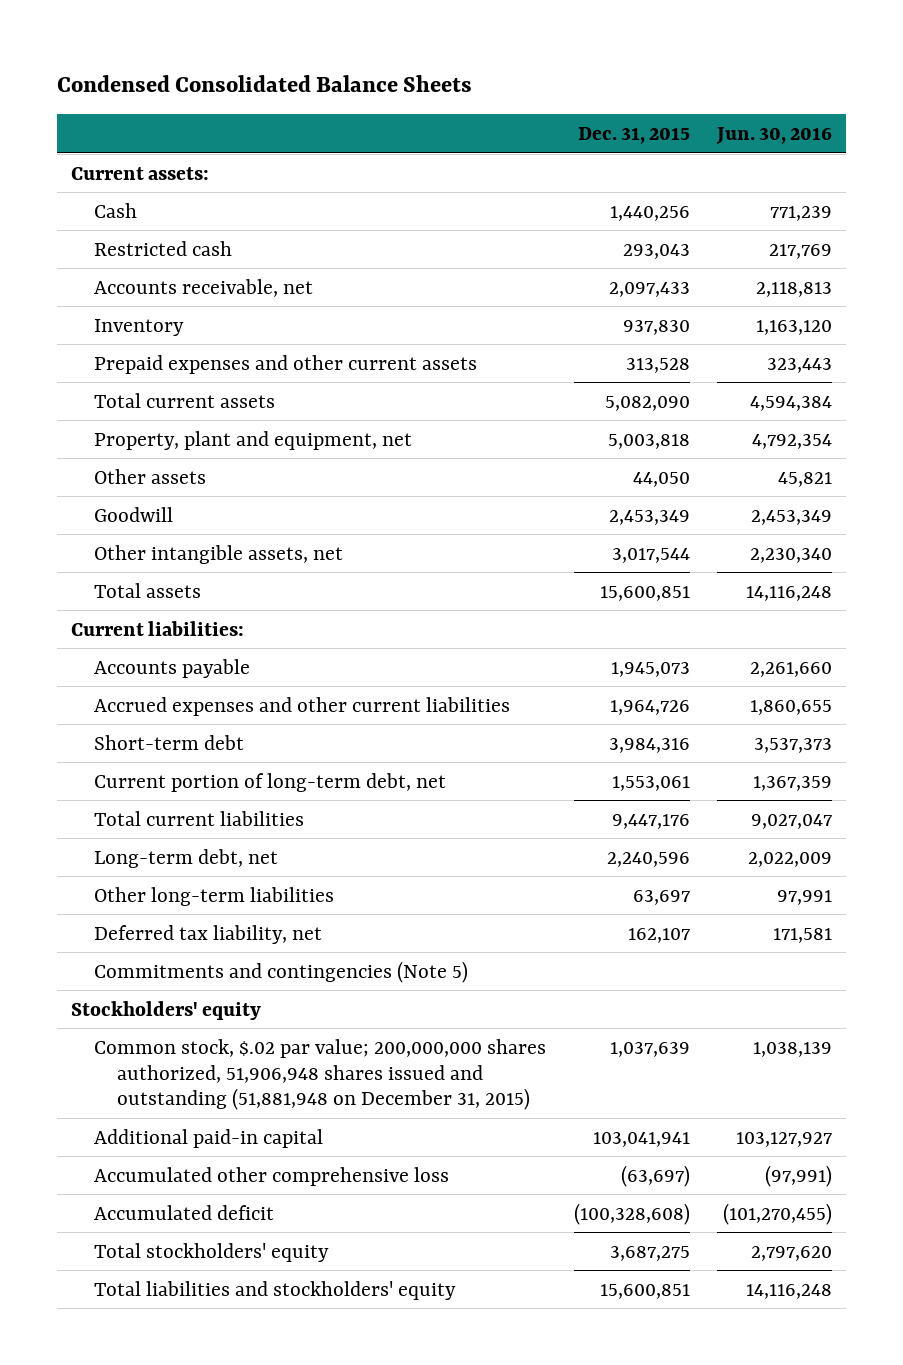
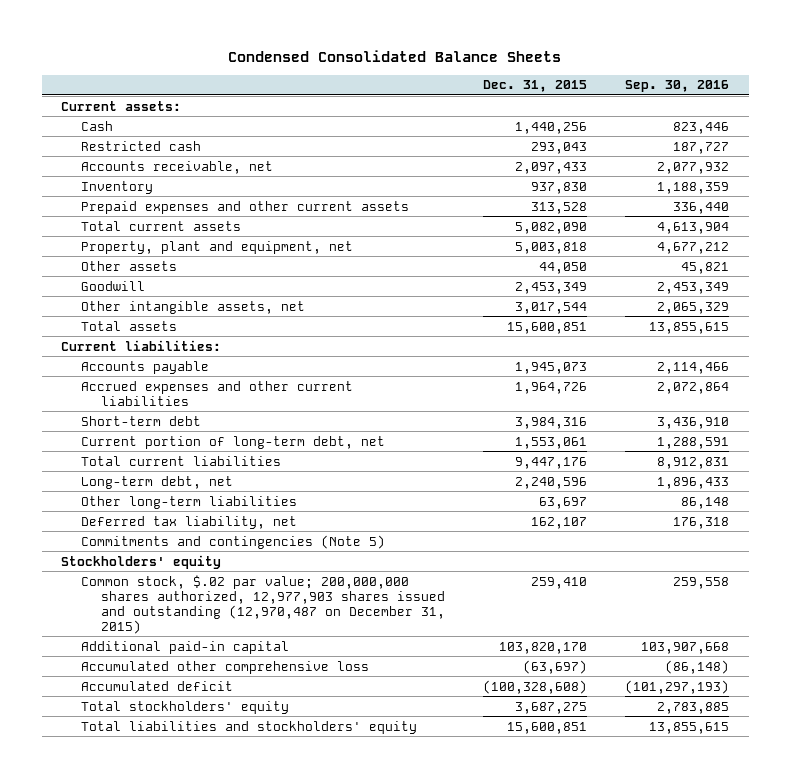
- | Dec. 31, 2015 | Jun. 30, 2016
+ | Dec. 31, 2015 | Sep. 30, 2016
- Common stock, $.02 par value; 200,000,000 shares authorized, 51,906,948 shares issued and outstanding (51,881,948 on December 31, 2015) | 1,037,639 | 1,038,139
- Additional paid-in capital | 103,041,941 | 103,127,927
+ Common stock, $.02 par value; 200,000,000 shares authorized, 12,977,903 shares issued and outstanding (12,970,487 on December 31, 2015) | 259,410 | 259,558
+ Additional paid-in capital | 103,820,170 | 103,907,668

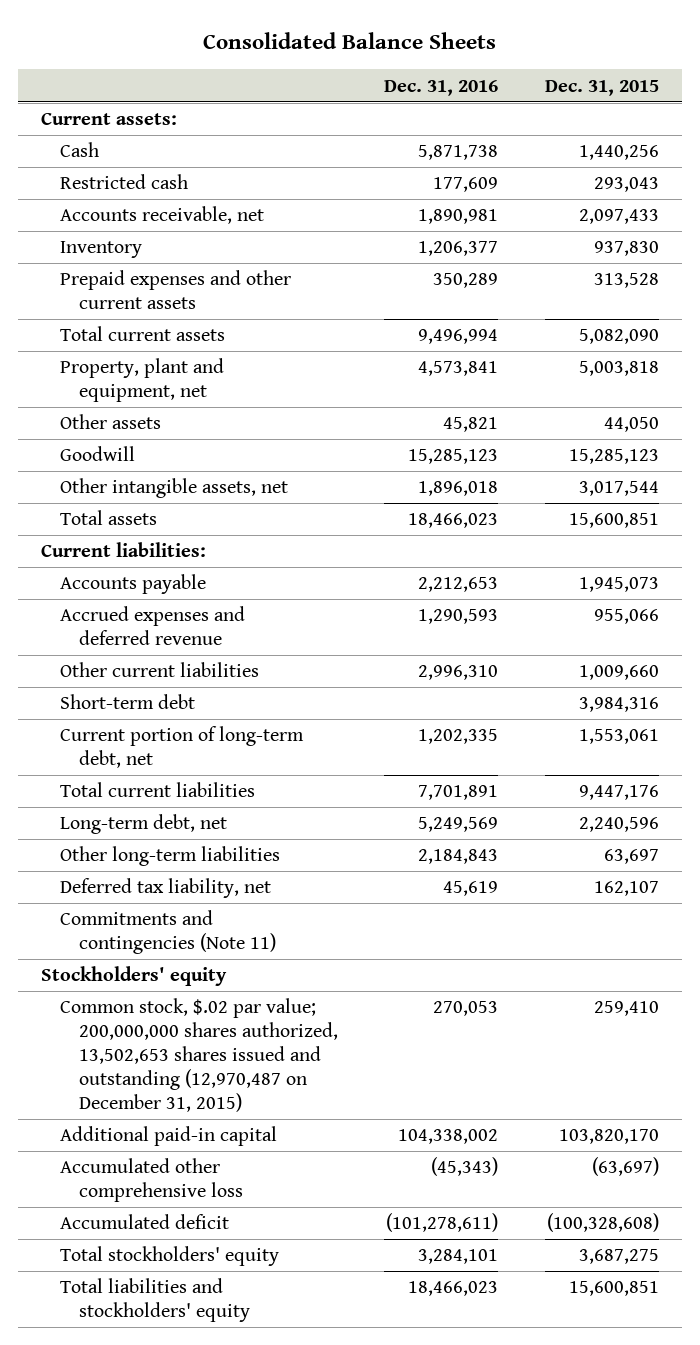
- Condensed Consolidated Balance Sheets
+ Consolidated Balance Sheets
- | Dec. 31, 2015 | Sep. 30, 2016
+ | Dec. 31, 2016 | Dec. 31, 2015
- Goodwill | 2,453,349 | 2,453,349
+ Goodwill | 15,285,123 | 15,285,123
- Accrued expenses and other current liabilities | 1,964,726 | 2,072,864
+ Accrued expenses and deferred revenue | 1,290,593 | 955,066
+ Other current liabilities | 2,996,310 | 1,009,660
- Commitments and contingencies (Note 5)
+ Commitments and contingencies (Note 11)
- Common stock, $.02 par value; 200,000,000 shares authorized, 12,977,903 shares issued and outstanding (12,970,487 on December 31, 2015) | 259,410 | 259,558
+ Common stock, $.02 par value; 200,000,000 shares authorized, 13,502,653 shares issued and outstanding (12,970,487 on December 31, 2015) | 270,053 | 259,410

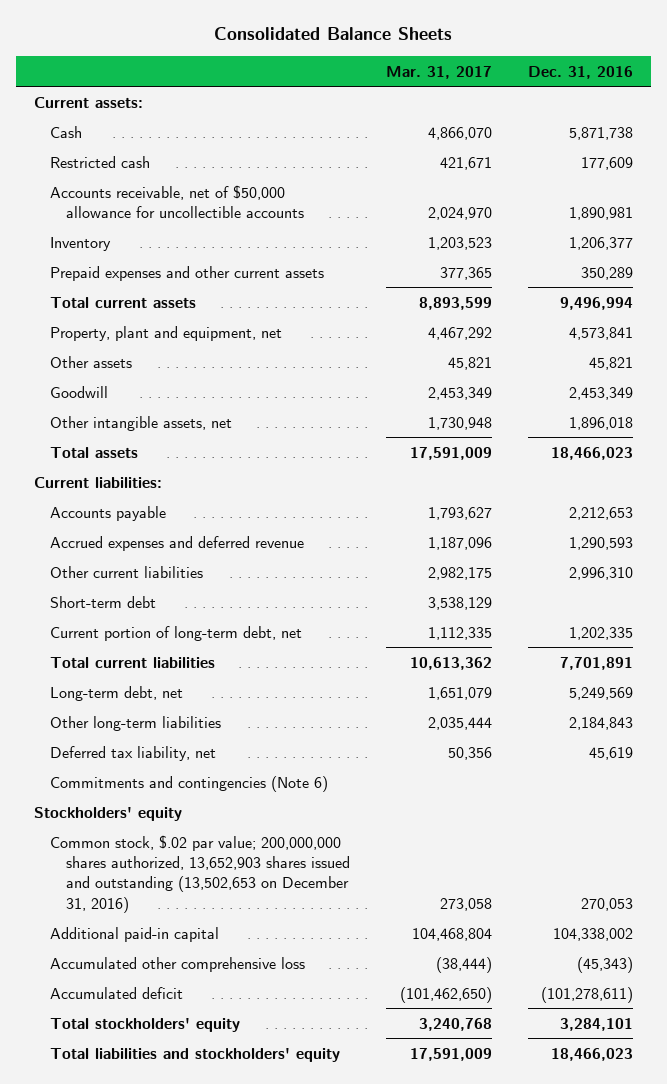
- | Dec. 31, 2016 | Dec. 31, 2015
+ | Mar. 31, 2017 | Dec. 31, 2016
- Accounts receivable, net | 1,890,981 | 2,097,433
+ Accounts receivable, net of $50,000 allowance for uncollectible accounts | 2,024,970 | 1,890,981
- Goodwill | 15,285,123 | 15,285,123
+ Goodwill | 2,453,349 | 2,453,349
- Commitments and contingencies (Note 11)
+ Commitments and contingencies (Note 6)
- Common stock, $.02 par value; 200,000,000 shares authorized, 13,502,653 shares issued and outstanding (12,970,487 on December 31, 2015) | 270,053 | 259,410
+ Common stock, $.02 par value; 200,000,000 shares authorized, 13,652,903 shares issued and outstanding (13,502,653 on December 31, 2016) | 273,058 | 270,053

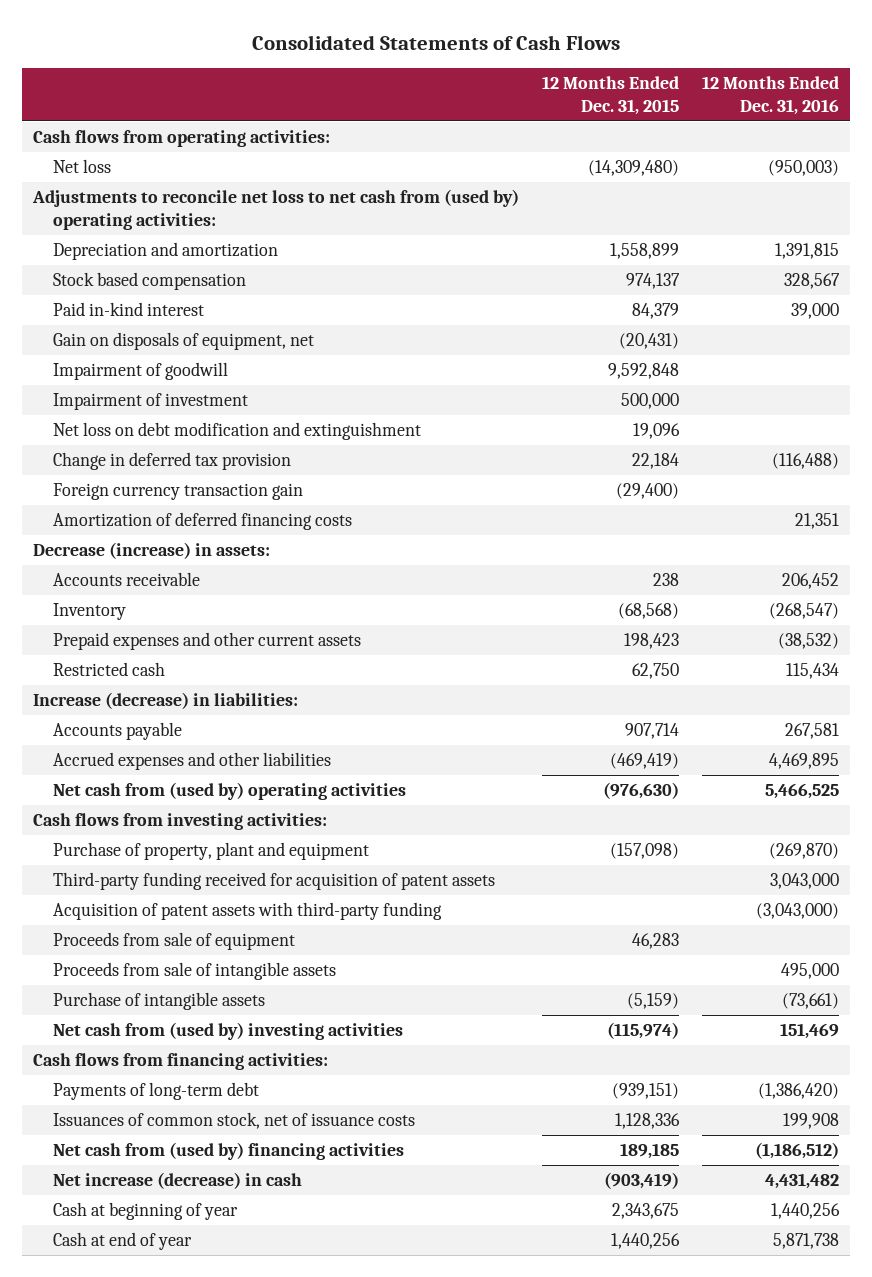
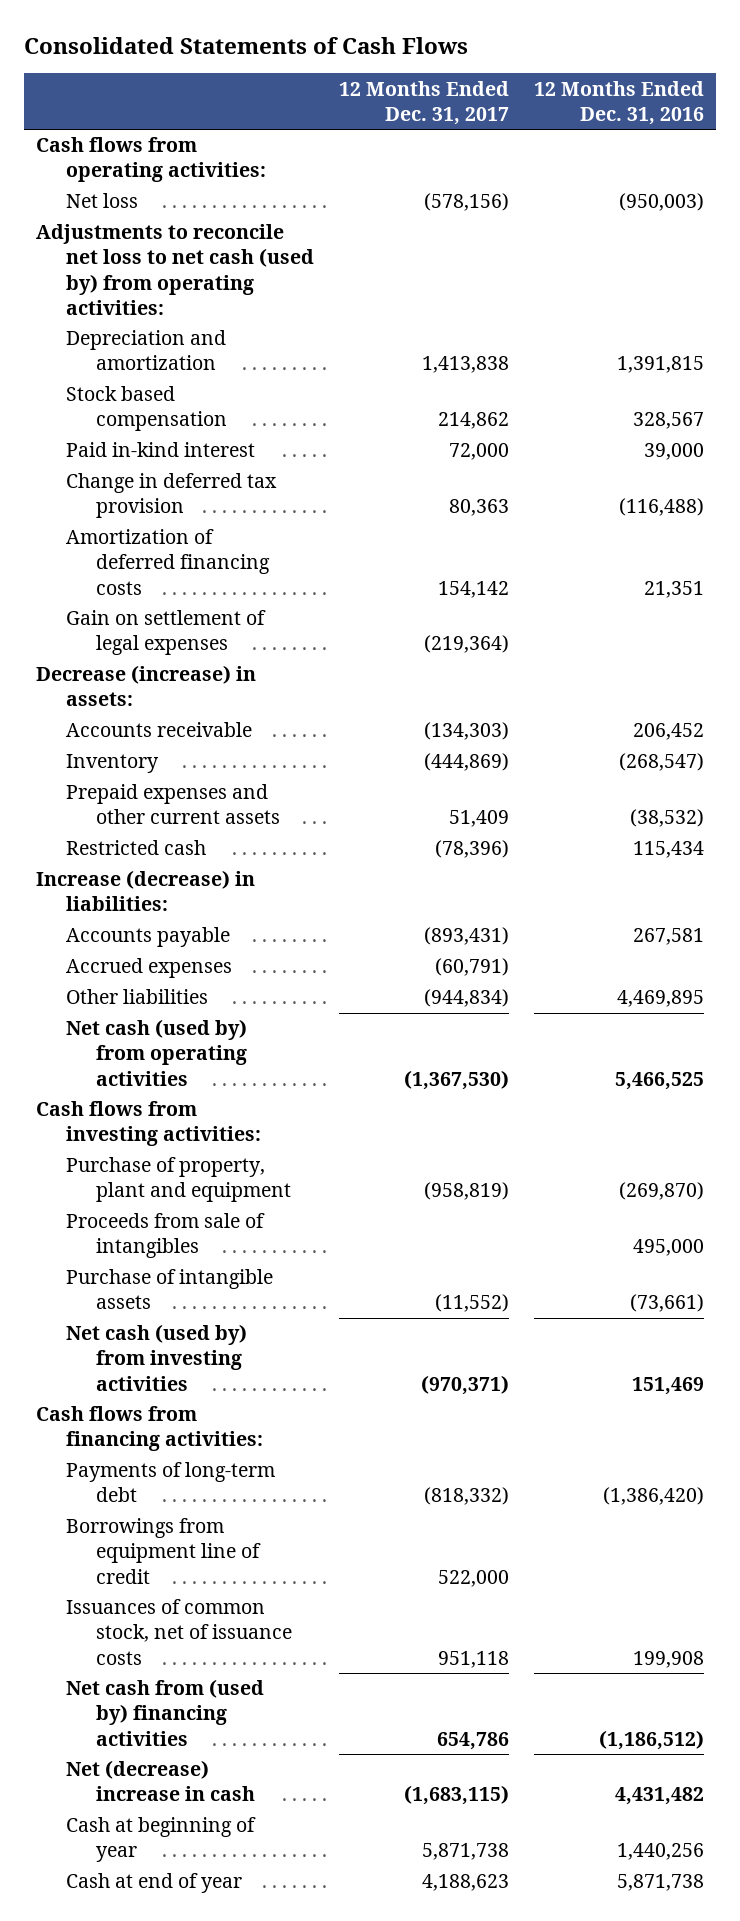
- | 12 Months Ended Dec. 31, 2015 | 12 Months Ended Dec. 31, 2016
+ | 12 Months Ended Dec. 31, 2017 | 12 Months Ended Dec. 31, 2016
- Adjustments to reconcile net loss to net cash from (used by) operating activities:
+ Adjustments to reconcile net loss to net cash (used by) from operating activities:
- Gain on disposals of equipment, net | (20,431) |
- Impairment of goodwill | 9,592,848 |
- Impairment of investment | 500,000 |
- Net loss on debt modification and extinguishment | 19,096 |
- Foreign currency transaction gain | (29,400) |
+ Gain on settlement of legal expenses | (219,364) |
- Accrued expenses and other liabilities | (469,419) | 4,469,895
- Net cash from (used by) operating activities | (976,630) | 5,466,525
+ Accrued expenses | (60,791) |
+ Other liabilities | (944,834) | 4,469,895
+ Net cash (used by) from operating activities | (1,367,530) | 5,466,525
- Third-party funding received for acquisition of patent assets | | 3,043,000
- Acquisition of patent assets with third-party funding | | (3,043,000)
- Proceeds from sale of equipment | 46,283 |
- Proceeds from sale of intangible assets | | 495,000
+ Proceeds from sale of intangibles | | 495,000
- Net cash from (used by) investing activities | (115,974) | 151,469
+ Net cash (used by) from investing activities | (970,371) | 151,469
+ Borrowings from equipment line of credit | 522,000 |
- Net increase (decrease) in cash | (903,419) | 4,431,482
+ Net (decrease) increase in cash | (1,683,115) | 4,431,482

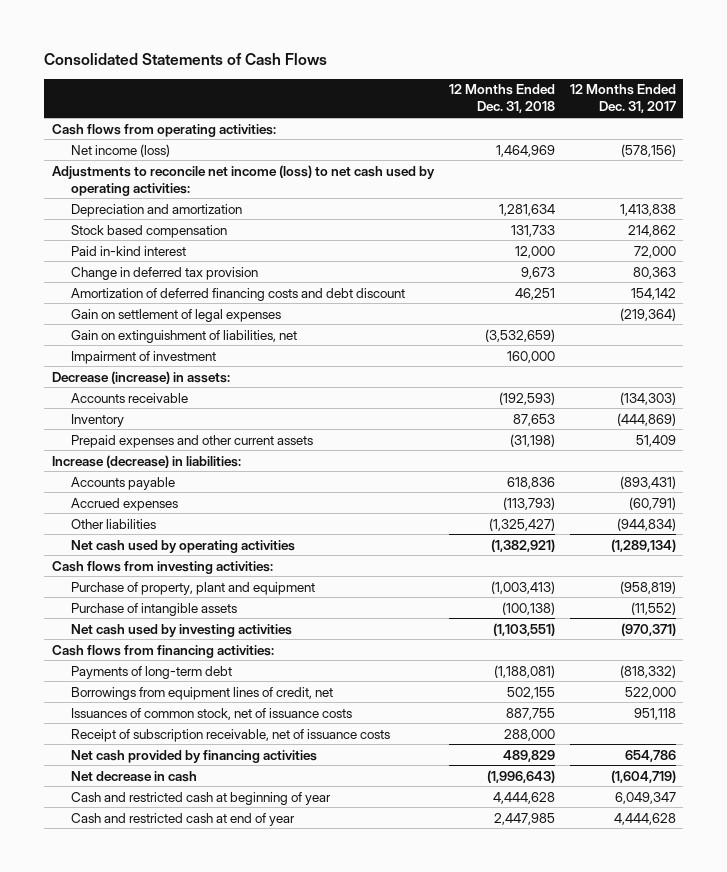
- | 12 Months Ended Dec. 31, 2017 | 12 Months Ended Dec. 31, 2016
+ | 12 Months Ended Dec. 31, 2018 | 12 Months Ended Dec. 31, 2017
- Net loss | (578,156) | (950,003)
- Adjustments to reconcile net loss to net cash (used by) from operating activities:
+ Net income (loss) | 1,464,969 | (578,156)
+ Adjustments to reconcile net income (loss) to net cash used by operating activities:
- Amortization of deferred financing costs | 154,142 | 21,351
+ Amortization of deferred financing costs and debt discount | 46,251 | 154,142
+ Gain on extinguishment of liabilities, net | (3,532,659) |
+ Impairment of investment | 160,000 |
- Restricted cash | (78,396) | 115,434
- Net cash (used by) from operating activities | (1,367,530) | 5,466,525
+ Net cash used by operating activities | (1,382,921) | (1,289,134)
- Proceeds from sale of intangibles | | 495,000
- Net cash (used by) from investing activities | (970,371) | 151,469
+ Net cash used by investing activities | (1,103,551) | (970,371)
- Borrowings from equipment line of credit | 522,000 |
+ Borrowings from equipment lines of credit, net | 502,155 | 522,000
- Net cash from (used by) financing activities | 654,786 | (1,186,512)
- Net (decrease) increase in cash | (1,683,115) | 4,431,482
- Cash at beginning of year | 5,871,738 | 1,440,256
- Cash at end of year | 4,188,623 | 5,871,738
+ Receipt of subscription receivable, net of issuance costs | 288,000 |
+ Net cash provided by financing activities | 489,829 | 654,786
+ Net decrease in cash | (1,996,643) | (1,604,719)
+ Cash and restricted cash at beginning of year | 4,444,628 | 6,049,347
+ Cash and restricted cash at end of year | 2,447,985 | 4,444,628

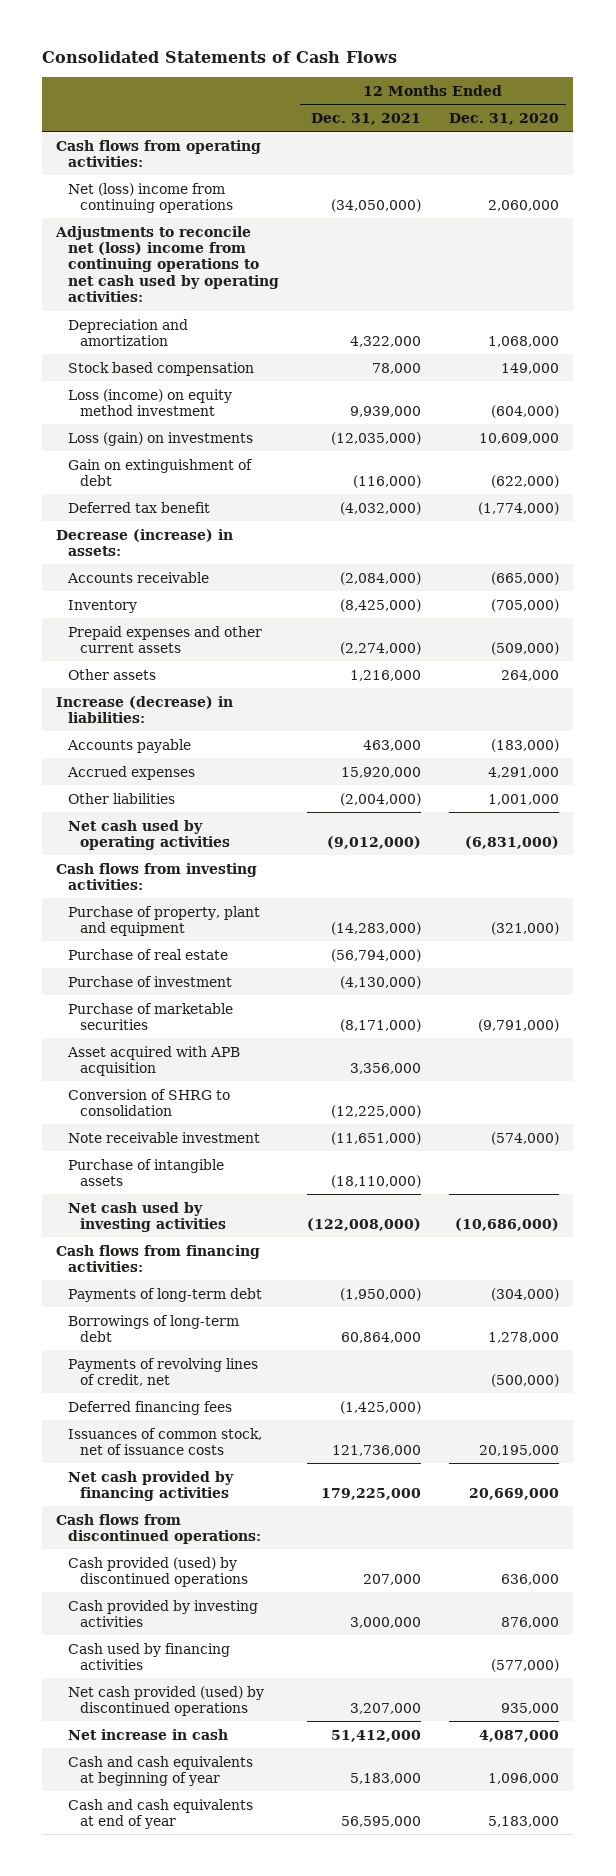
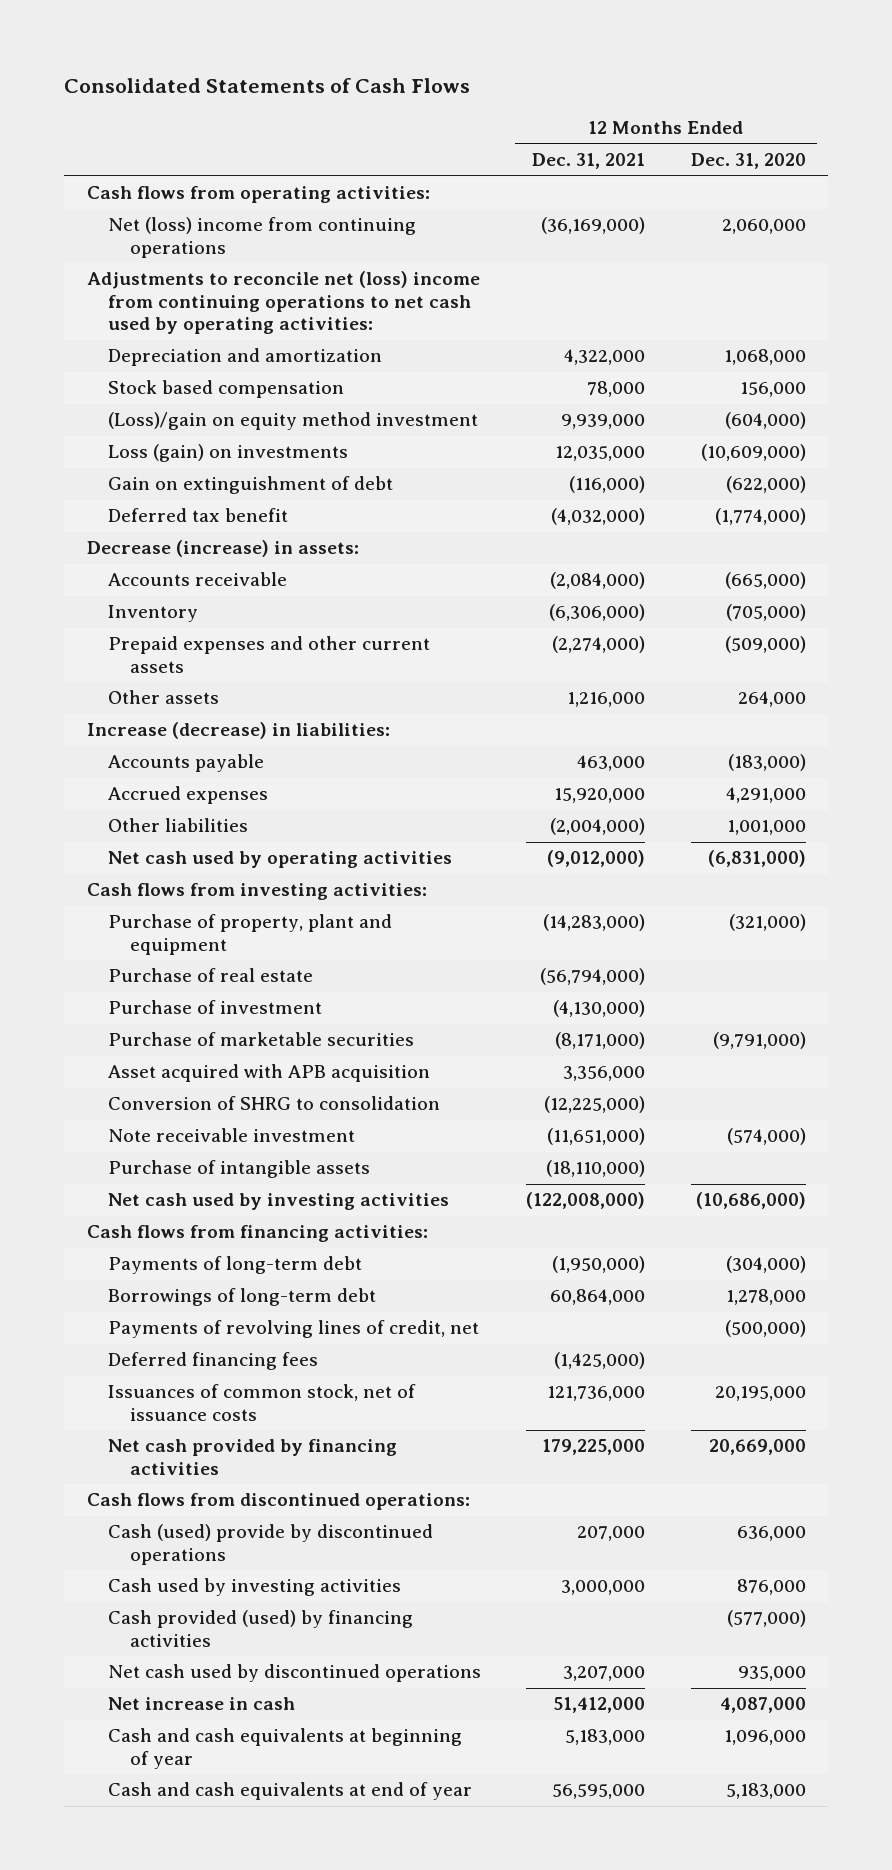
- Net (loss) income from continuing operations | (34,050,000) | 2,060,000
+ Net (loss) income from continuing operations | (36,169,000) | 2,060,000
- Stock based compensation | 78,000 | 149,000
- Loss (income) on equity method investment | 9,939,000 | (604,000)
- Loss (gain) on investments | (12,035,000) | 10,609,000
+ Stock based compensation | 78,000 | 156,000
+ (Loss)/gain on equity method investment | 9,939,000 | (604,000)
+ Loss (gain) on investments | 12,035,000 | (10,609,000)
- Inventory | (8,425,000) | (705,000)
+ Inventory | (6,306,000) | (705,000)
- Cash provided (used) by discontinued operations | 207,000 | 636,000
- Cash provided by investing activities | 3,000,000 | 876,000
- Cash used by financing activities | | (577,000)
- Net cash provided (used) by discontinued operations | 3,207,000 | 935,000
+ Cash (used) provide by discontinued operations | 207,000 | 636,000
+ Cash used by investing activities | 3,000,000 | 876,000
+ Cash provided (used) by financing activities | | (577,000)
+ Net cash used by discontinued operations | 3,207,000 | 935,000

